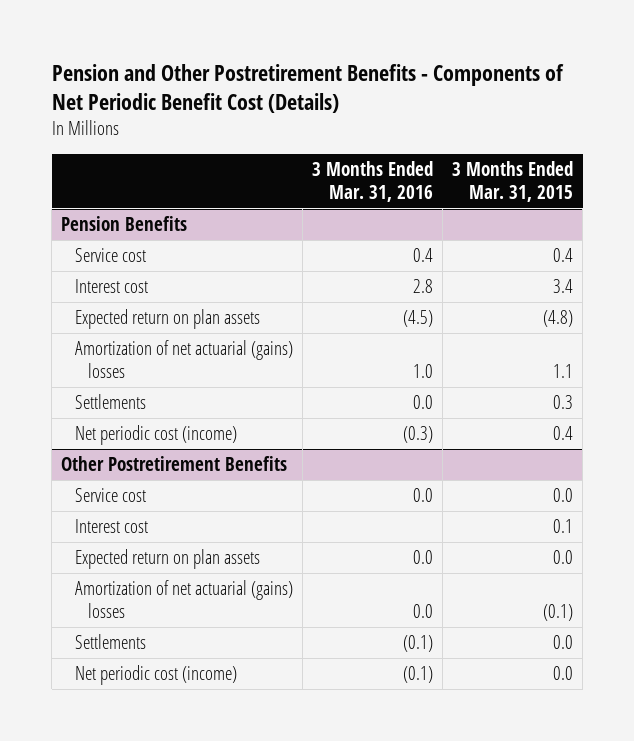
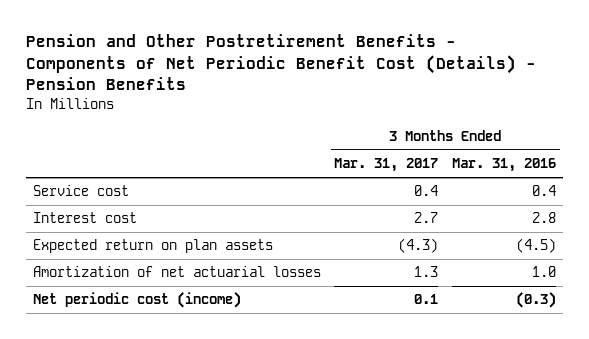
- Pension and Other Postretirement Benefits - Components of Net Periodic Benefit Cost (Details)
+ Pension and Other Postretirement Benefits - Components of Net Periodic Benefit Cost (Details) - Pension Benefits
- | 3 Months Ended Mar. 31, 2016 | 3 Months Ended Mar. 31, 2015
+ | 3 Months Ended Mar. 31, 2017 | 3 Months Ended Mar. 31, 2016
- Pension Benefits
- Amortization of net actuarial (gains) losses | 1.0 | 1.1
- Settlements | 0.0 | 0.3
+ Amortization of net actuarial losses | 1.3 | 1.0
- Other Postretirement Benefits
- Service cost | 0.0 | 0.0
- Interest cost | | 0.1
- Expected return on plan assets | 0.0 | 0.0
- Amortization of net actuarial (gains) losses | 0.0 | (0.1)
- Settlements | (0.1) | 0.0
- Net periodic cost (income) | (0.1) | 0.0

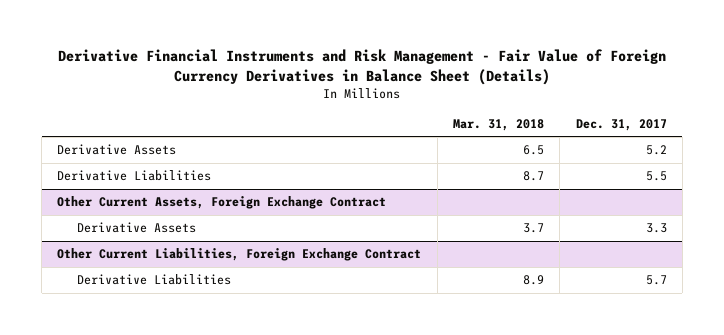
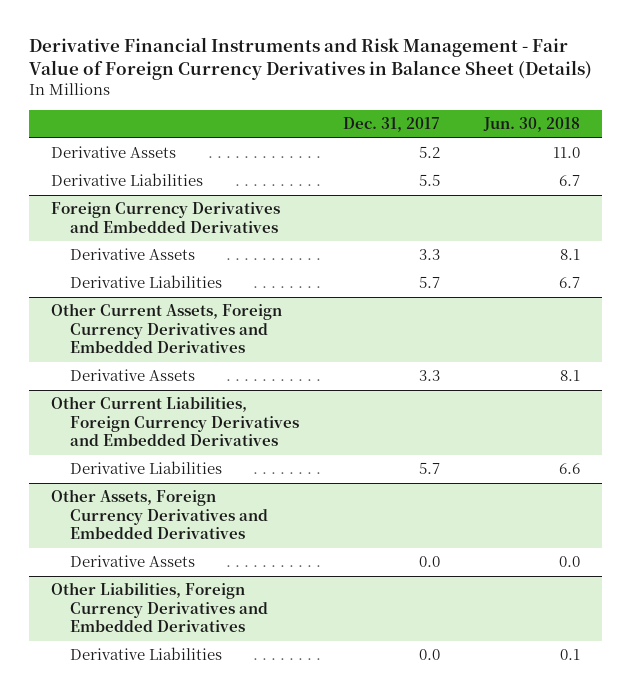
- | Mar. 31, 2018 | Dec. 31, 2017
+ | Dec. 31, 2017 | Jun. 30, 2018
- Other Current Assets, Foreign Exchange Contract
+ Foreign Currency Derivatives and Embedded Derivatives
- Other Current Liabilities, Foreign Exchange Contract
+ Other Current Assets, Foreign Currency Derivatives and Embedded Derivatives
+ Derivative Assets | 3.3 | 8.1
+ Other Current Liabilities, Foreign Currency Derivatives and Embedded Derivatives
+ Derivative Liabilities | 5.7 | 6.6
+ Other Assets, Foreign Currency Derivatives and Embedded Derivatives
+ Derivative Assets | 0.0 | 0.0
+ Other Liabilities, Foreign Currency Derivatives and Embedded Derivatives
+ Derivative Liabilities | 0.0 | 0.1

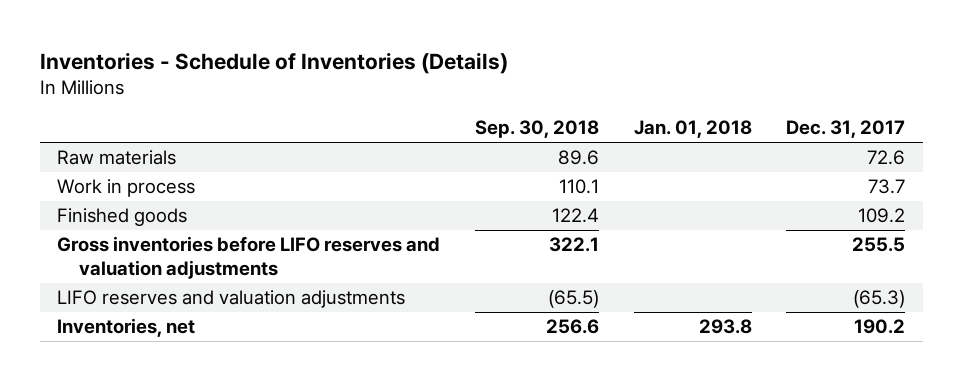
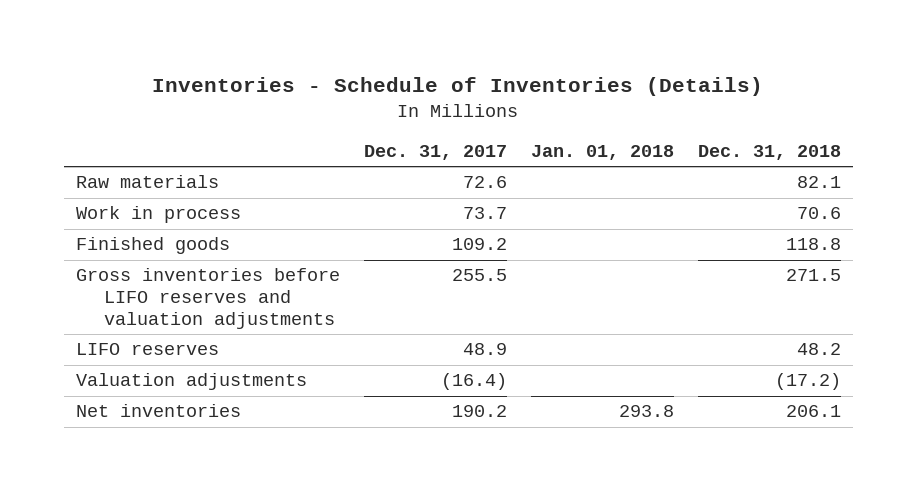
- | Sep. 30, 2018 | Jan. 01, 2018 | Dec. 31, 2017
+ | Dec. 31, 2017 | Jan. 01, 2018 | Dec. 31, 2018
- LIFO reserves and valuation adjustments | (65.5) | | (65.3)
- Inventories, net | 256.6 | 293.8 | 190.2
+ LIFO reserves | 48.9 | | 48.2
+ Valuation adjustments | (16.4) | | (17.2)
+ Net inventories | 190.2 | 293.8 | 206.1

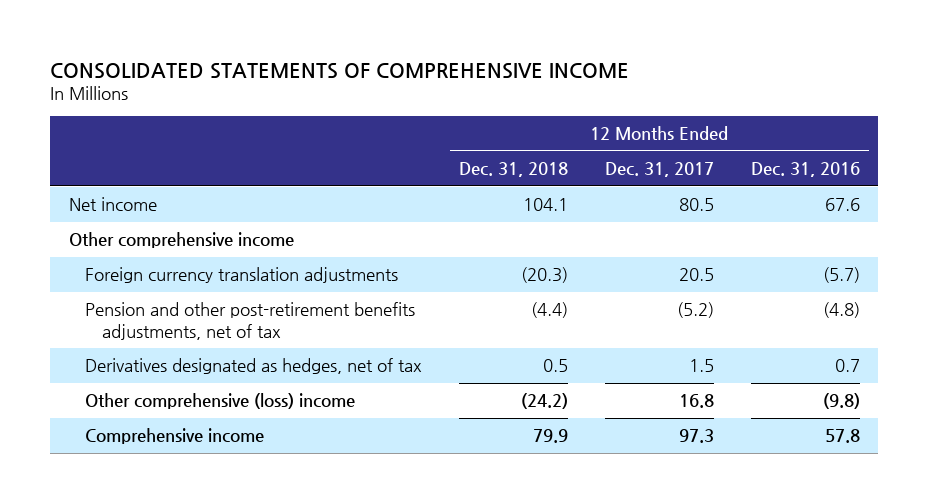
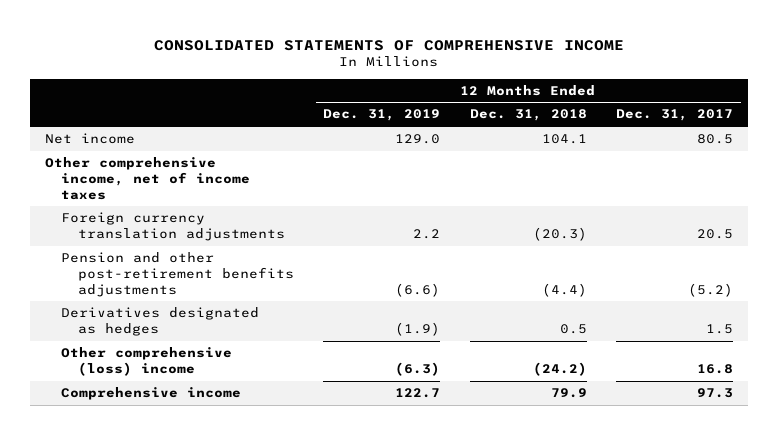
- | 12 Months Ended Dec. 31, 2018 | 12 Months Ended Dec. 31, 2017 | 12 Months Ended Dec. 31, 2016
+ | 12 Months Ended Dec. 31, 2019 | 12 Months Ended Dec. 31, 2018 | 12 Months Ended Dec. 31, 2017
- Other comprehensive income
+ Other comprehensive income, net of income taxes
- Pension and other post-retirement benefits adjustments, net of tax | (4.4) | (5.2) | (4.8)
- Derivatives designated as hedges, net of tax | 0.5 | 1.5 | 0.7
+ Pension and other post-retirement benefits adjustments | (6.6) | (4.4) | (5.2)
+ Derivatives designated as hedges | (1.9) | 0.5 | 1.5

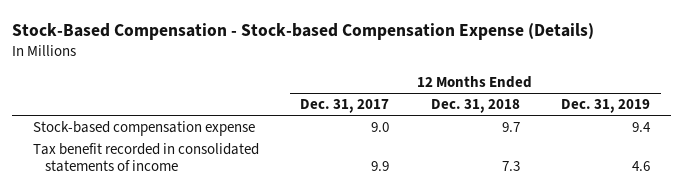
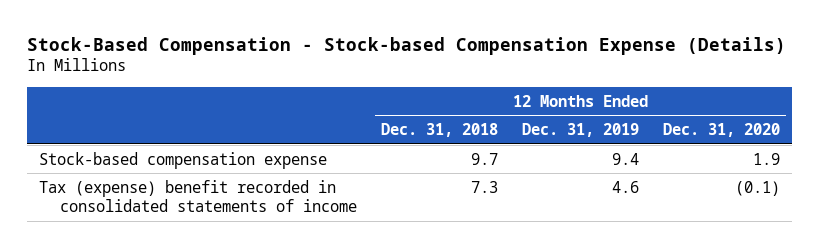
- | 12 Months Ended Dec. 31, 2017 | 12 Months Ended Dec. 31, 2018 | 12 Months Ended Dec. 31, 2019
+ | 12 Months Ended Dec. 31, 2018 | 12 Months Ended Dec. 31, 2019 | 12 Months Ended Dec. 31, 2020
- Tax benefit recorded in consolidated statements of income | 9.9 | 7.3 | 4.6
+ Tax (expense) benefit recorded in consolidated statements of income | 7.3 | 4.6 | (0.1)

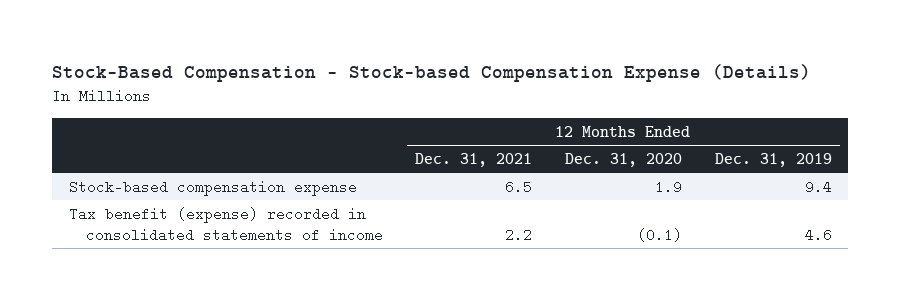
- | 12 Months Ended Dec. 31, 2018 | 12 Months Ended Dec. 31, 2019 | 12 Months Ended Dec. 31, 2020
+ | 12 Months Ended Dec. 31, 2021 | 12 Months Ended Dec. 31, 2020 | 12 Months Ended Dec. 31, 2019
- Tax (expense) benefit recorded in consolidated statements of income | 7.3 | 4.6 | (0.1)
+ Tax benefit (expense) recorded in consolidated statements of income | 2.2 | (0.1) | 4.6

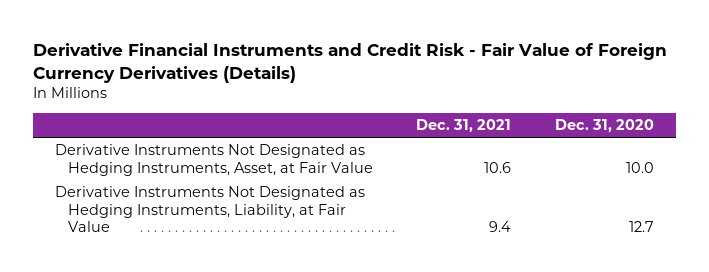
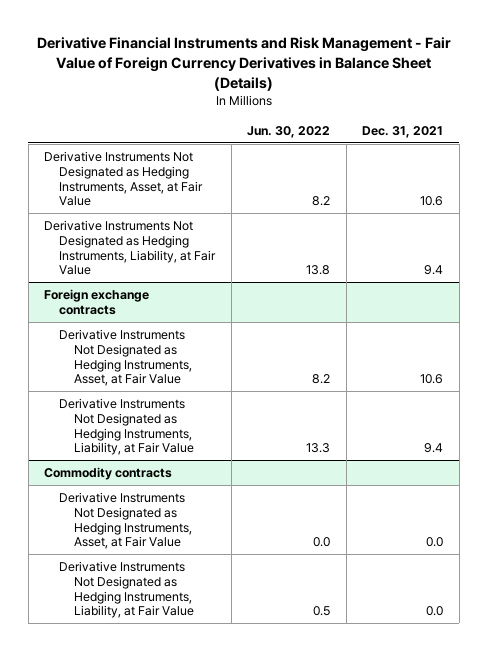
- Derivative Financial Instruments and Credit Risk - Fair Value of Foreign Currency Derivatives (Details)
+ Derivative Financial Instruments and Risk Management - Fair Value of Foreign Currency Derivatives in Balance Sheet (Details)
- | Dec. 31, 2021 | Dec. 31, 2020
+ | Jun. 30, 2022 | Dec. 31, 2021
+ Foreign exchange contracts
+ Derivative Instruments Not Designated as Hedging Instruments, Asset, at Fair Value | 8.2 | 10.6
+ Derivative Instruments Not Designated as Hedging Instruments, Liability, at Fair Value | 13.3 | 9.4
+ Commodity contracts
+ Derivative Instruments Not Designated as Hedging Instruments, Asset, at Fair Value | 0.0 | 0.0
+ Derivative Instruments Not Designated as Hedging Instruments, Liability, at Fair Value | 0.5 | 0.0

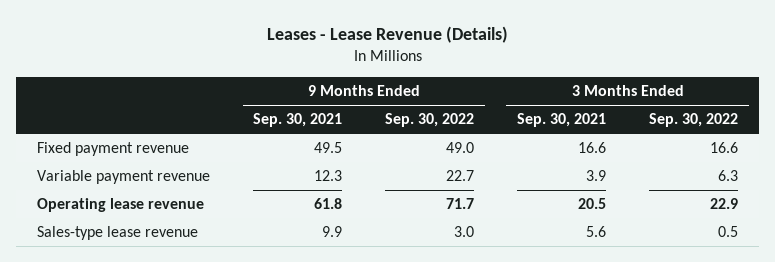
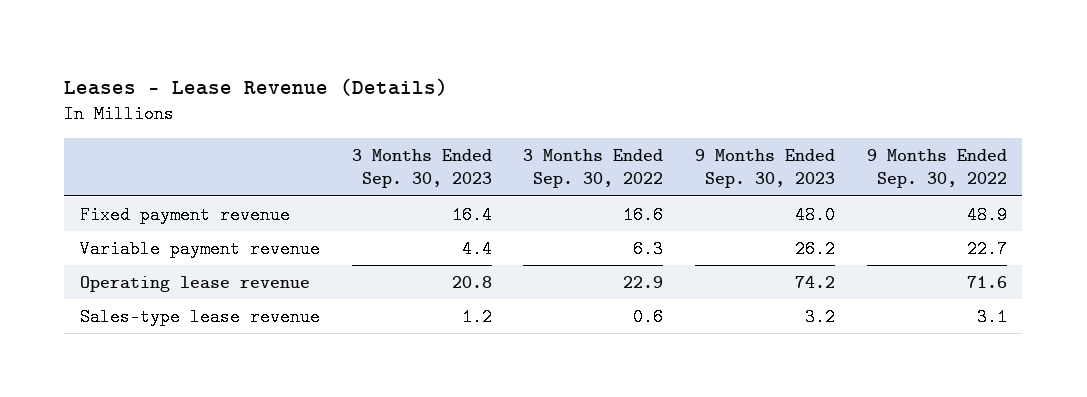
- | 9 Months Ended Sep. 30, 2021 | 9 Months Ended Sep. 30, 2022 | 3 Months Ended Sep. 30, 2021 | 3 Months Ended Sep. 30, 2022
+ | 3 Months Ended Sep. 30, 2023 | 3 Months Ended Sep. 30, 2022 | 9 Months Ended Sep. 30, 2023 | 9 Months Ended Sep. 30, 2022
- Fixed payment revenue | 49.5 | 49.0 | 16.6 | 16.6
+ Fixed payment revenue | 16.4 | 16.6 | 48.0 | 48.9
- Operating lease revenue | 61.8 | 71.7 | 20.5 | 22.9
- Sales-type lease revenue | 9.9 | 3.0 | 5.6 | 0.5
+ Operating lease revenue | 20.8 | 22.9 | 74.2 | 71.6
+ Sales-type lease revenue | 1.2 | 0.6 | 3.2 | 3.1

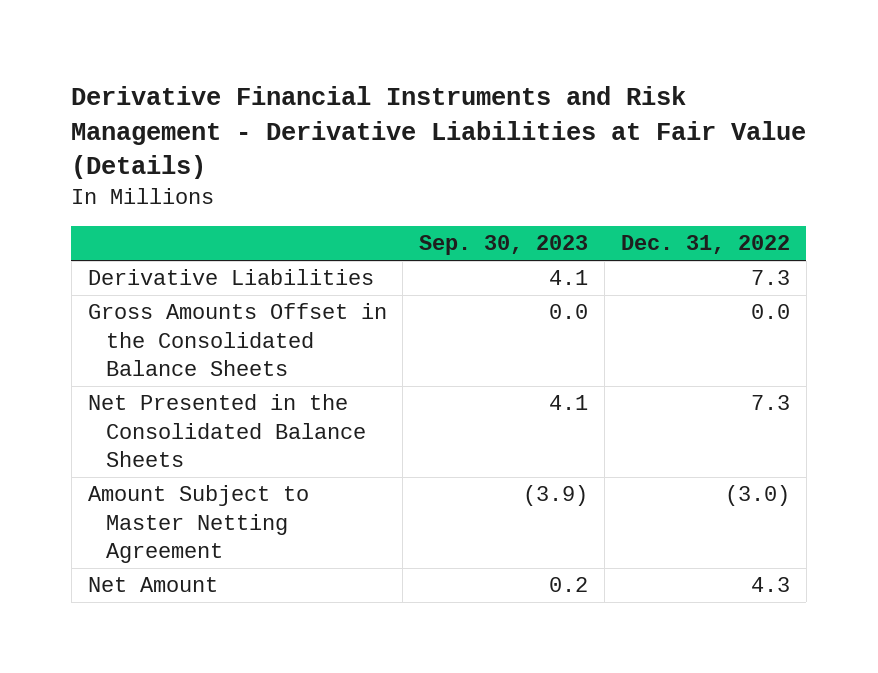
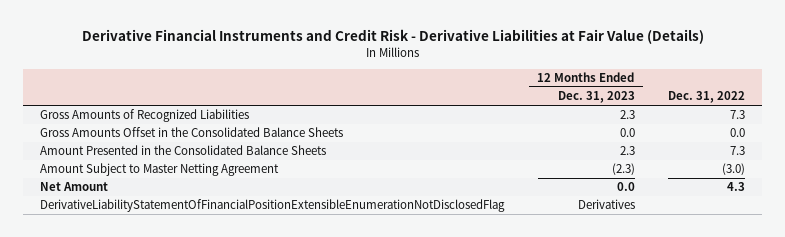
- Derivative Financial Instruments and Risk Management - Derivative Liabilities at Fair Value (Details)
+ Derivative Financial Instruments and Credit Risk - Derivative Liabilities at Fair Value (Details)
- | Sep. 30, 2023 | Dec. 31, 2022
+ | 12 Months Ended Dec. 31, 2023 | Dec. 31, 2022
- Derivative Liabilities | 4.1 | 7.3
+ Gross Amounts of Recognized Liabilities | 2.3 | 7.3
- Net Presented in the Consolidated Balance Sheets | 4.1 | 7.3
+ Amount Presented in the Consolidated Balance Sheets | 2.3 | 7.3
+ DerivativeLiabilityStatementOfFinancialPositionExtensibleEnumerationNotDisclosedFlag | Derivatives |

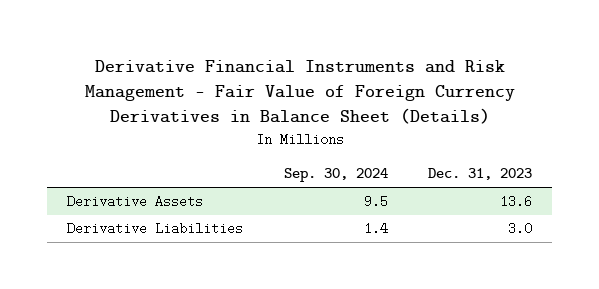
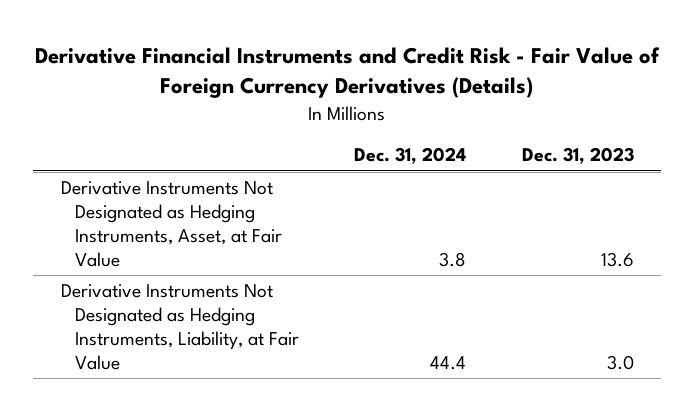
- Derivative Financial Instruments and Risk Management - Fair Value of Foreign Currency Derivatives in Balance Sheet (Details)
+ Derivative Financial Instruments and Credit Risk - Fair Value of Foreign Currency Derivatives (Details)
- | Sep. 30, 2024 | Dec. 31, 2023
+ | Dec. 31, 2024 | Dec. 31, 2023
- Derivative Assets | 9.5 | 13.6
- Derivative Liabilities | 1.4 | 3.0
+ Derivative Instruments Not Designated as Hedging Instruments, Asset, at Fair Value | 3.8 | 13.6
+ Derivative Instruments Not Designated as Hedging Instruments, Liability, at Fair Value | 44.4 | 3.0

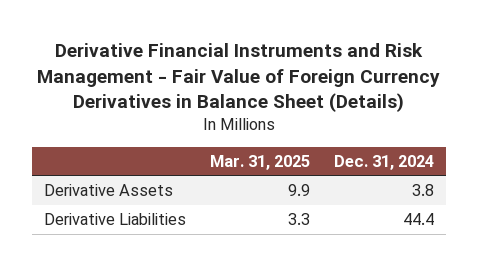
- Derivative Financial Instruments and Credit Risk - Fair Value of Foreign Currency Derivatives (Details)
+ Derivative Financial Instruments and Risk Management - Fair Value of Foreign Currency Derivatives in Balance Sheet (Details)
- | Dec. 31, 2024 | Dec. 31, 2023
+ | Mar. 31, 2025 | Dec. 31, 2024
- Derivative Instruments Not Designated as Hedging Instruments, Asset, at Fair Value | 3.8 | 13.6
- Derivative Instruments Not Designated as Hedging Instruments, Liability, at Fair Value | 44.4 | 3.0
+ Derivative Assets | 9.9 | 3.8
+ Derivative Liabilities | 3.3 | 44.4

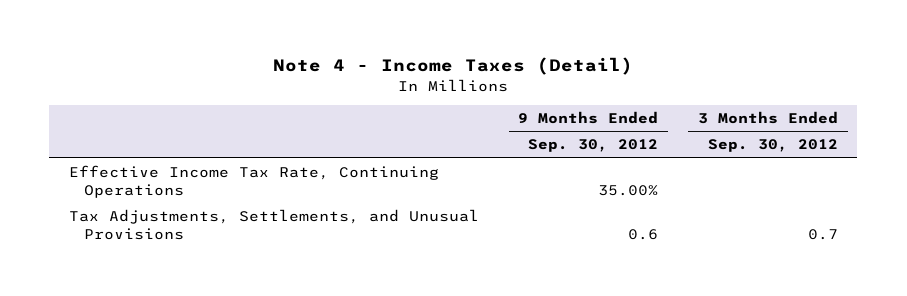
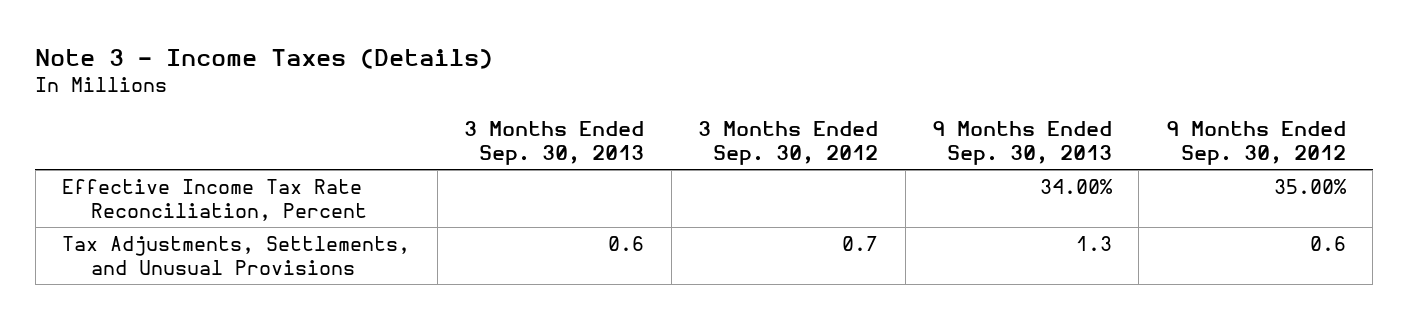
- Note 4 - Income Taxes (Detail)
+ Note 3 - Income Taxes (Details)
- | 9 Months Ended Sep. 30, 2012 | 3 Months Ended Sep. 30, 2012
+ | 3 Months Ended Sep. 30, 2013 | 3 Months Ended Sep. 30, 2012 | 9 Months Ended Sep. 30, 2013 | 9 Months Ended Sep. 30, 2012
- Effective Income Tax Rate, Continuing Operations | 35.00% |
+ Effective Income Tax Rate Reconciliation, Percent | | | 34.00% | 35.00%

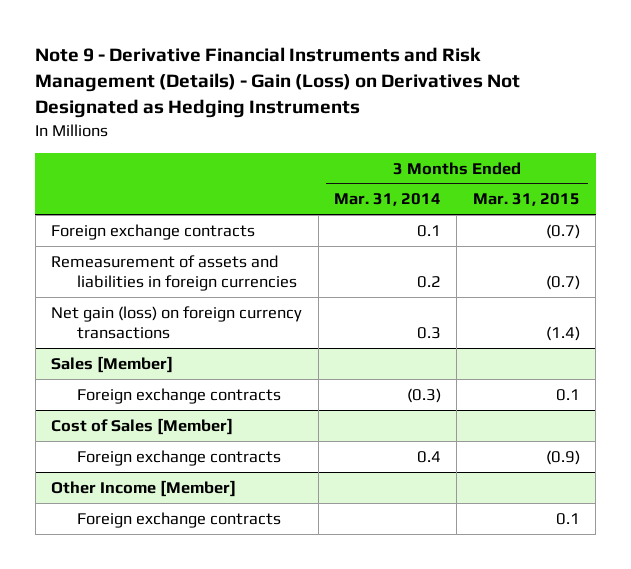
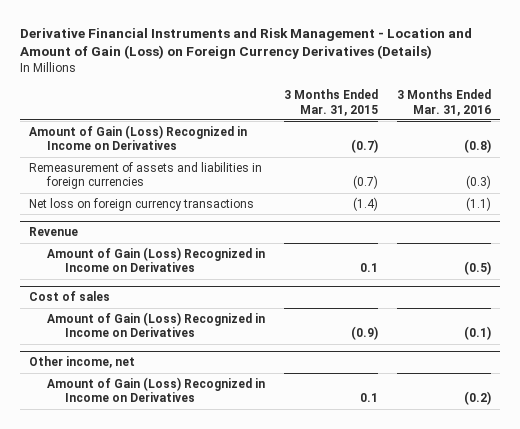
- Note 9 - Derivative Financial Instruments and Risk Management (Details) - Gain (Loss) on Derivatives Not Designated as Hedging Instruments
+ Derivative Financial Instruments and Risk Management - Location and Amount of Gain (Loss) on Foreign Currency Derivatives (Details)
- | 3 Months Ended Mar. 31, 2014 | 3 Months Ended Mar. 31, 2015
+ | 3 Months Ended Mar. 31, 2015 | 3 Months Ended Mar. 31, 2016
- Foreign exchange contracts | 0.1 | (0.7)
+ Amount of Gain (Loss) Recognized in Income on Derivatives | (0.7) | (0.8)
- Net gain (loss) on foreign currency transactions | 0.3 | (1.4)
- Sales [Member]
- Foreign exchange contracts | (0.3) | 0.1
- Cost of Sales [Member]
- Foreign exchange contracts | 0.4 | (0.9)
- Other Income [Member]
- Foreign exchange contracts | | 0.1
+ Net loss on foreign currency transactions | (1.4) | (1.1)
+ Revenue
+ Amount of Gain (Loss) Recognized in Income on Derivatives | 0.1 | (0.5)
+ Cost of sales
+ Amount of Gain (Loss) Recognized in Income on Derivatives | (0.9) | (0.1)
+ Other income, net
+ Amount of Gain (Loss) Recognized in Income on Derivatives | 0.1 | (0.2)

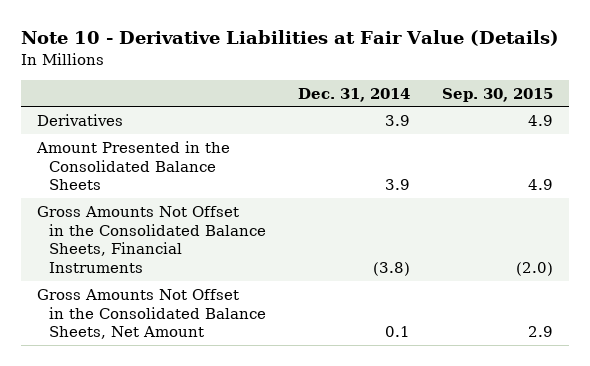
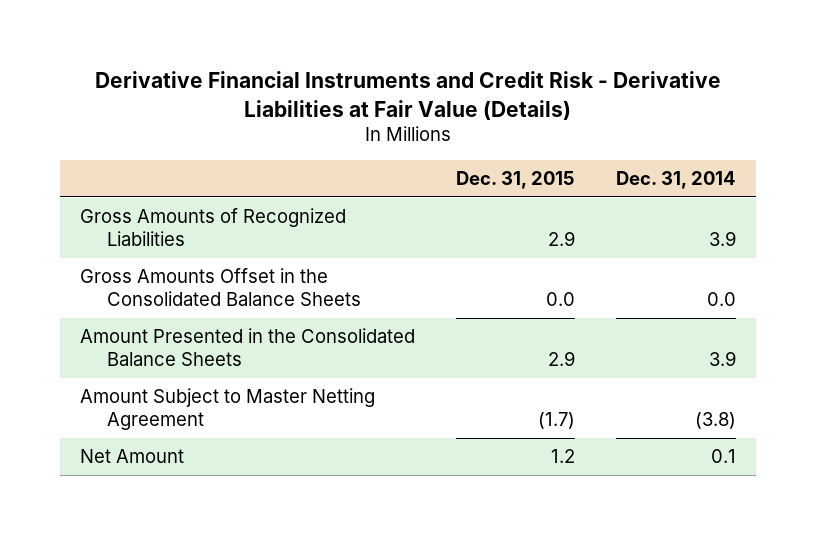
- Note 10 - Derivative Liabilities at Fair Value (Details)
+ Derivative Financial Instruments and Credit Risk - Derivative Liabilities at Fair Value (Details)
- | Dec. 31, 2014 | Sep. 30, 2015
+ | Dec. 31, 2015 | Dec. 31, 2014
- Derivatives | 3.9 | 4.9
+ Gross Amounts of Recognized Liabilities | 2.9 | 3.9
+ Gross Amounts Offset in the Consolidated Balance Sheets | 0.0 | 0.0
- Gross Amounts Not Offset in the Consolidated Balance Sheets, Financial Instruments | (3.8) | (2.0)
- Gross Amounts Not Offset in the Consolidated Balance Sheets, Net Amount | 0.1 | 2.9
+ Amount Subject to Master Netting Agreement | (1.7) | (3.8)
+ Net Amount | 1.2 | 0.1

